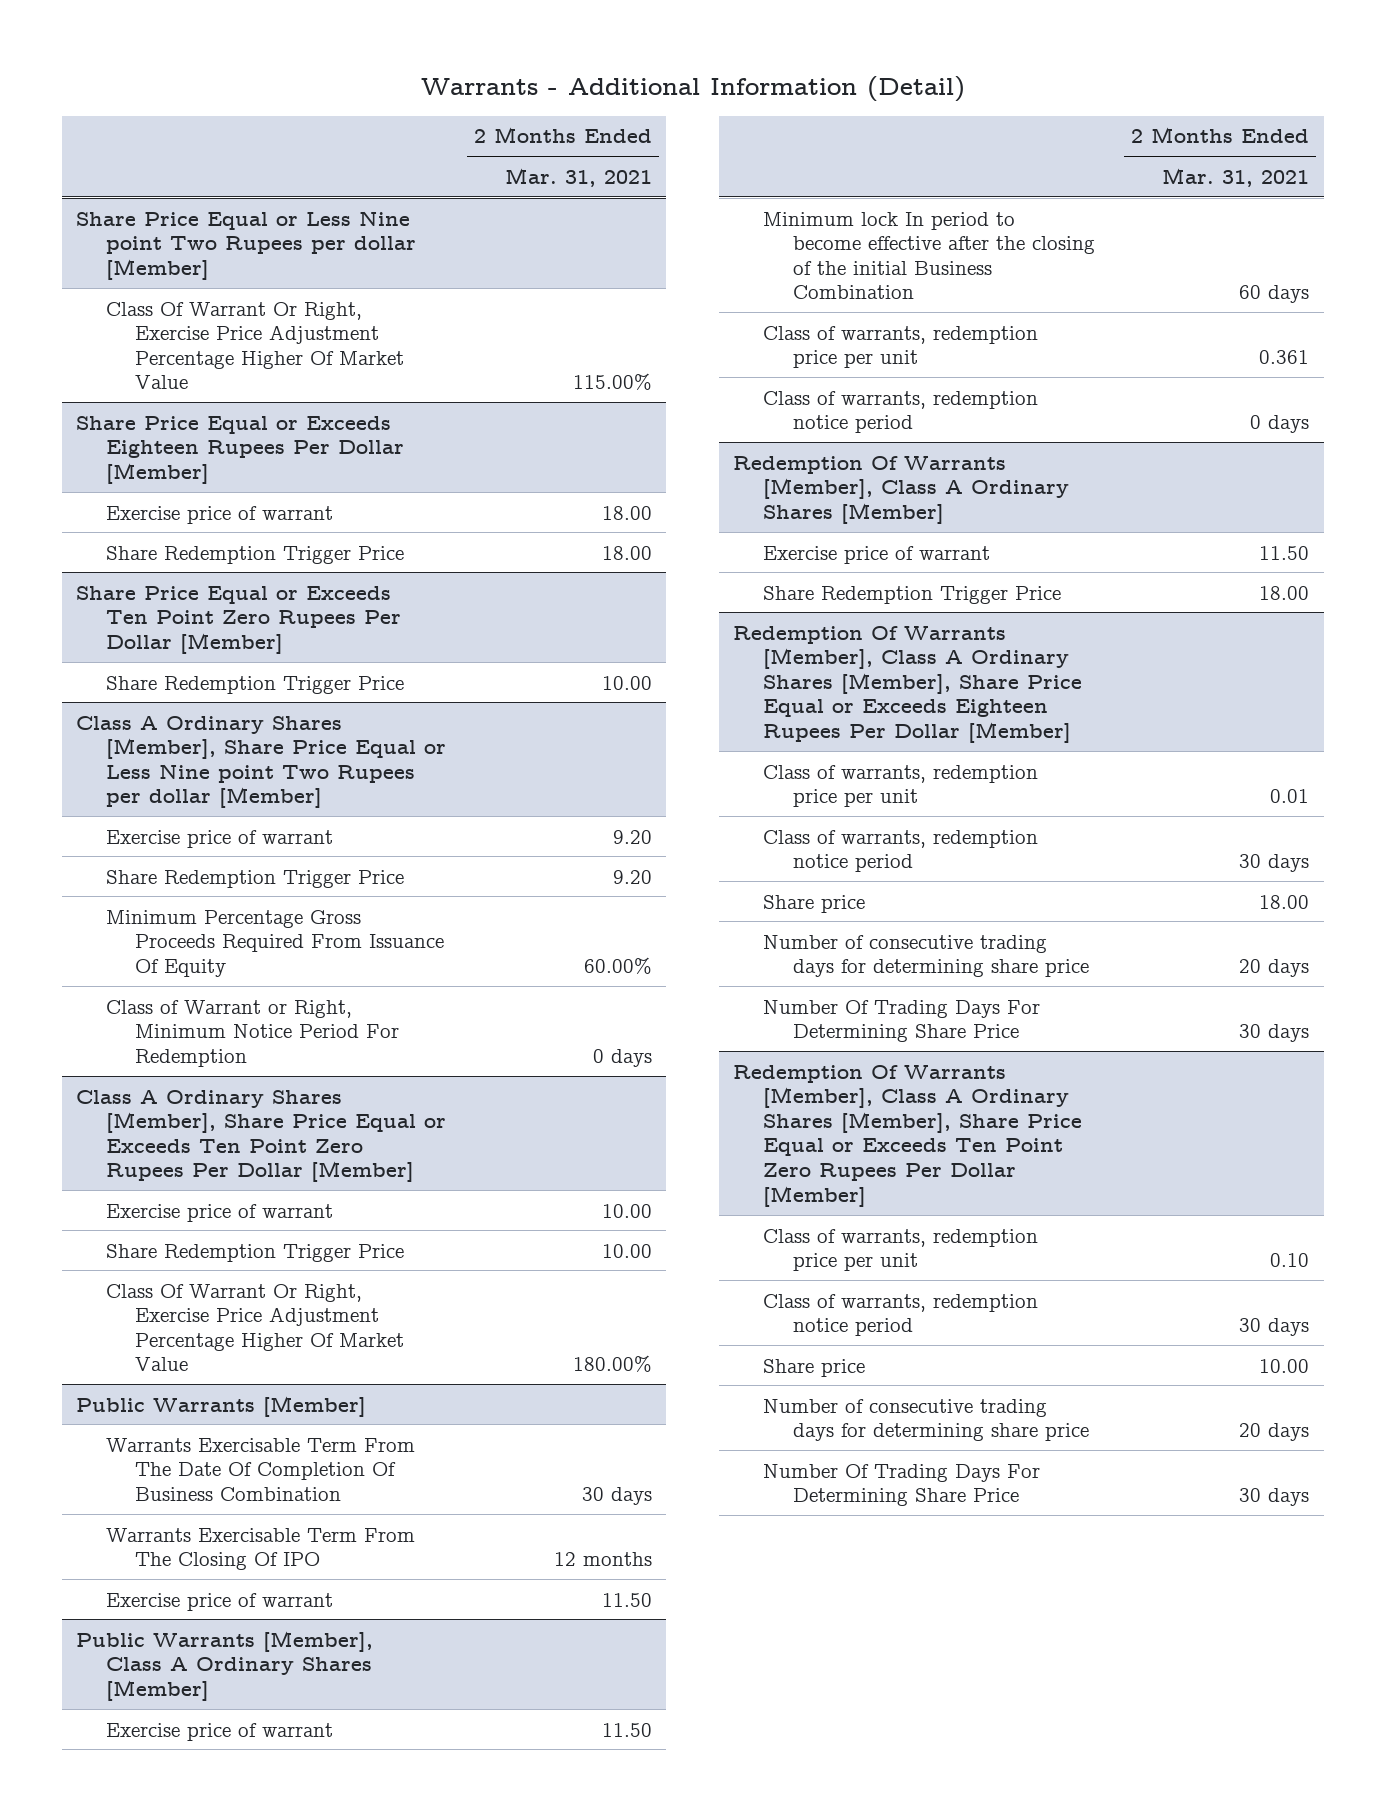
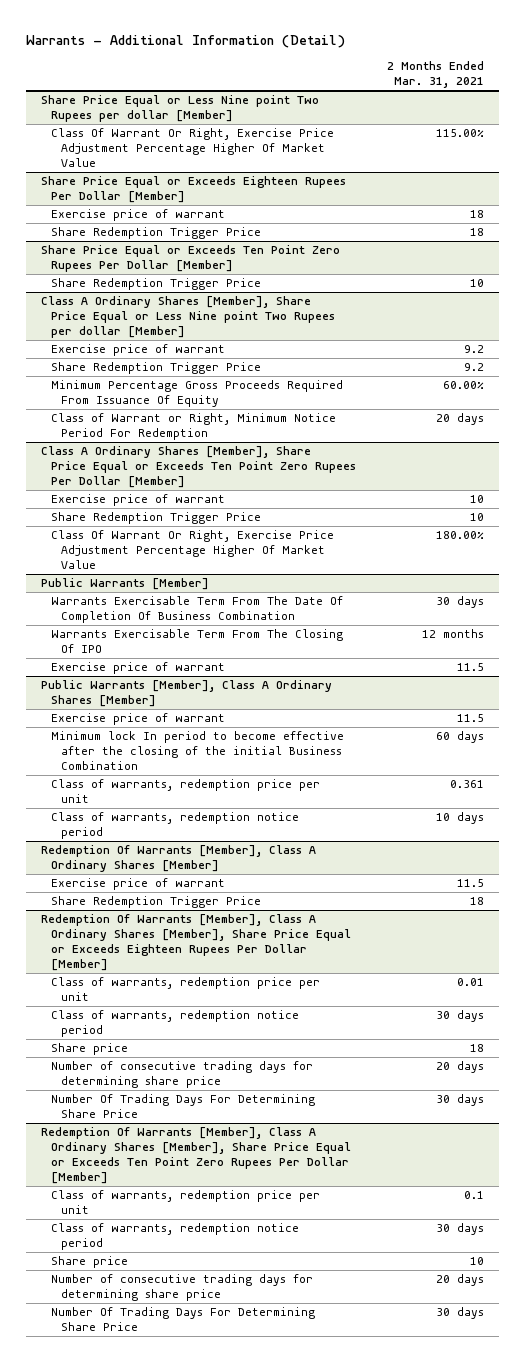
@ Share Price Equal or Exceeds Eighteen Rupees Per Dollar [Member]
- Exercise price of warrant | 18.00
- Share Redemption Trigger Price | 18.00
+ Exercise price of warrant | 18
+ Share Redemption Trigger Price | 18
@ Share Price Equal or Exceeds Ten Point Zero Rupees Per Dollar [Member]
- Share Redemption Trigger Price | 10.00
+ Share Redemption Trigger Price | 10
@ Class A Ordinary Shares [Member], Share Price Equal or Less Nine point Two Rupees per dollar [Member]
- Exercise price of warrant | 9.20
- Share Redemption Trigger Price | 9.20
+ Exercise price of warrant | 9.2
+ Share Redemption Trigger Price | 9.2
- Class of Warrant or Right, Minimum Notice Period For Redemption | 0 days
+ Class of Warrant or Right, Minimum Notice Period For Redemption | 20 days
@ Class A Ordinary Shares [Member], Share Price Equal or Exceeds Ten Point Zero Rupees Per Dollar [Member]
- Exercise price of warrant | 10.00
- Share Redemption Trigger Price | 10.00
+ Exercise price of warrant | 10
+ Share Redemption Trigger Price | 10
@ Public Warrants [Member]
- Exercise price of warrant | 11.50
+ Exercise price of warrant | 11.5
@ Public Warrants [Member], Class A Ordinary Shares [Member]
- Exercise price of warrant | 11.50
+ Exercise price of warrant | 11.5
- Class of warrants, redemption notice period | 0 days
+ Class of warrants, redemption notice period | 10 days
@ Redemption Of Warrants [Member], Class A Ordinary Shares [Member]
- Exercise price of warrant | 11.50
- Share Redemption Trigger Price | 18.00
+ Exercise price of warrant | 11.5
+ Share Redemption Trigger Price | 18
@ Redemption Of Warrants [Member], Class A Ordinary Shares [Member], Share Price Equal or Exceeds Eighteen Rupees Per Dollar [Member]
- Share price | 18.00
+ Share price | 18
@ Redemption Of Warrants [Member], Class A Ordinary Shares [Member], Share Price Equal or Exceeds Ten Point Zero Rupees Per Dollar [Member]
- Class of warrants, redemption price per unit | 0.10
+ Class of warrants, redemption price per unit | 0.1
- Share price | 10.00
+ Share price | 10

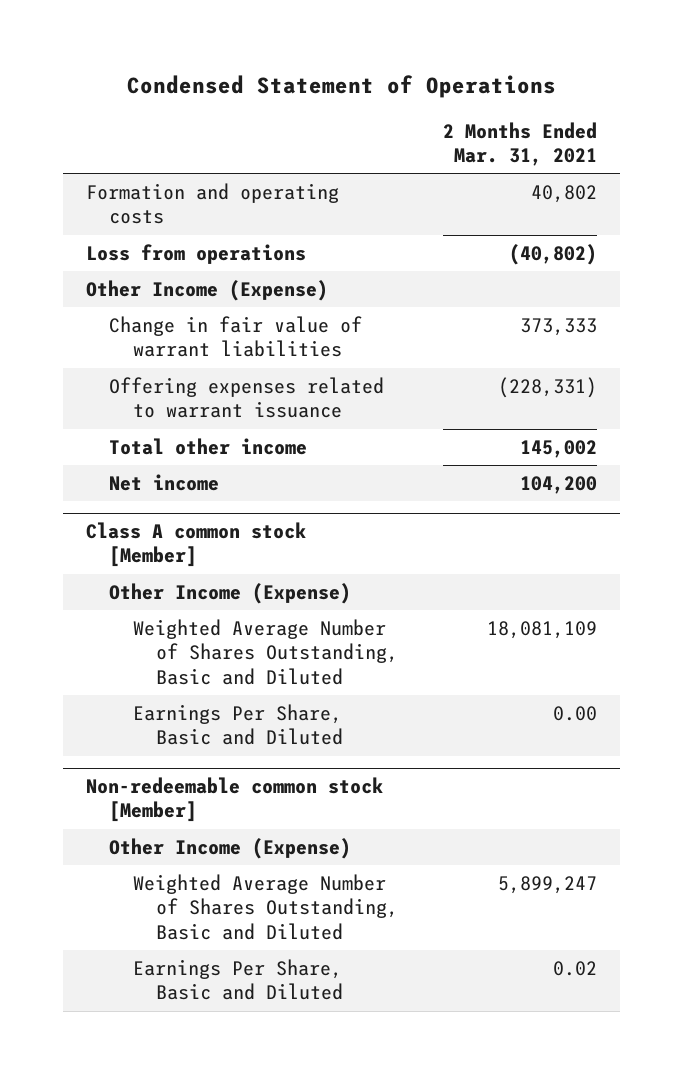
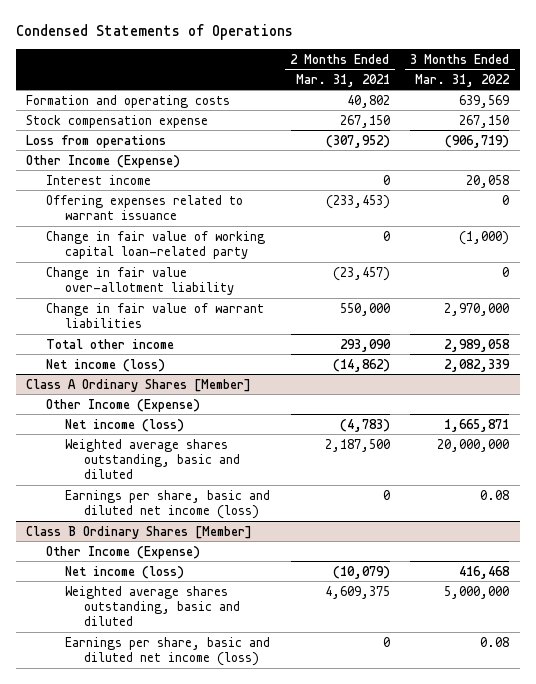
- Condensed Statement of Operations
+ Condensed Statements of Operations
- | 2 Months Ended Mar. 31, 2021
+ | 2 Months Ended Mar. 31, 2021 | 3 Months Ended Mar. 31, 2022
- Loss from operations | (40,802)
+ Stock compensation expense | 267,150 | 267,150
+ Loss from operations | (307,952) | (906,719)
- Change in fair value of warrant liabilities | 373,333
- Offering expenses related to warrant issuance | (228,331)
- Total other income | 145,002
- Net income | 104,200
- Class A common stock [Member]
+ Interest income | 0 | 20,058
+ Offering expenses related to warrant issuance | (233,453) | 0
+ Change in fair value of working capital loan-related party | 0 | (1,000)
+ Change in fair value over-allotment liability | (23,457) | 0
+ Change in fair value of warrant liabilities | 550,000 | 2,970,000
+ Total other income | 293,090 | 2,989,058
+ Net income (loss) | (14,862) | 2,082,339
+ Class A Ordinary Shares [Member]
- Weighted Average Number of Shares Outstanding, Basic and Diluted | 18,081,109
- Earnings Per Share, Basic and Diluted | 0.00
- Non-redeemable common stock [Member]
+ Net income (loss) | (4,783) | 1,665,871
+ Weighted average shares outstanding, basic and diluted | 2,187,500 | 20,000,000
+ Earnings per share, basic and diluted net income (loss) | 0 | 0.08
+ Class B Ordinary Shares [Member]
- Weighted Average Number of Shares Outstanding, Basic and Diluted | 5,899,247
- Earnings Per Share, Basic and Diluted | 0.02
+ Net income (loss) | (10,079) | 416,468
+ Weighted average shares outstanding, basic and diluted | 4,609,375 | 5,000,000
+ Earnings per share, basic and diluted net income (loss) | 0 | 0.08

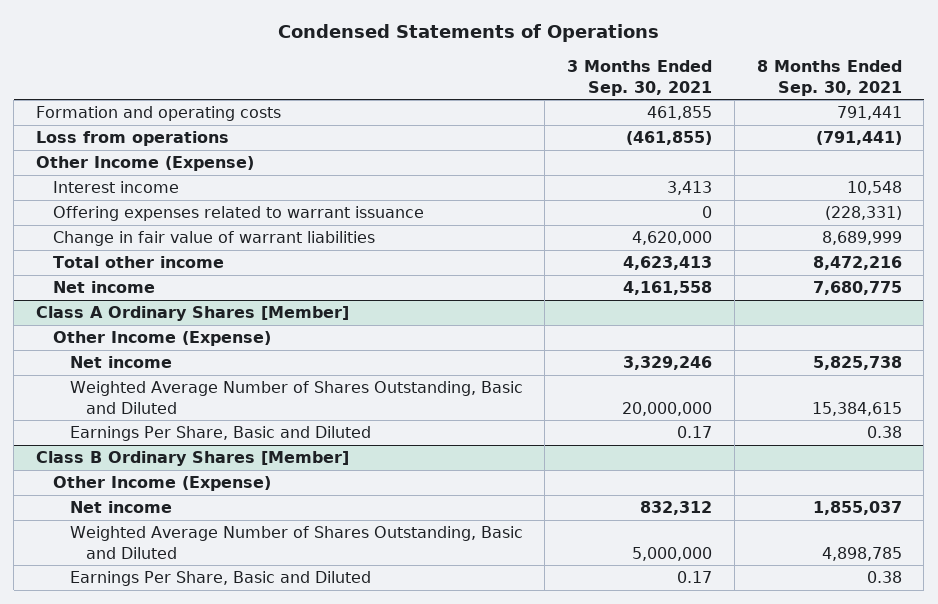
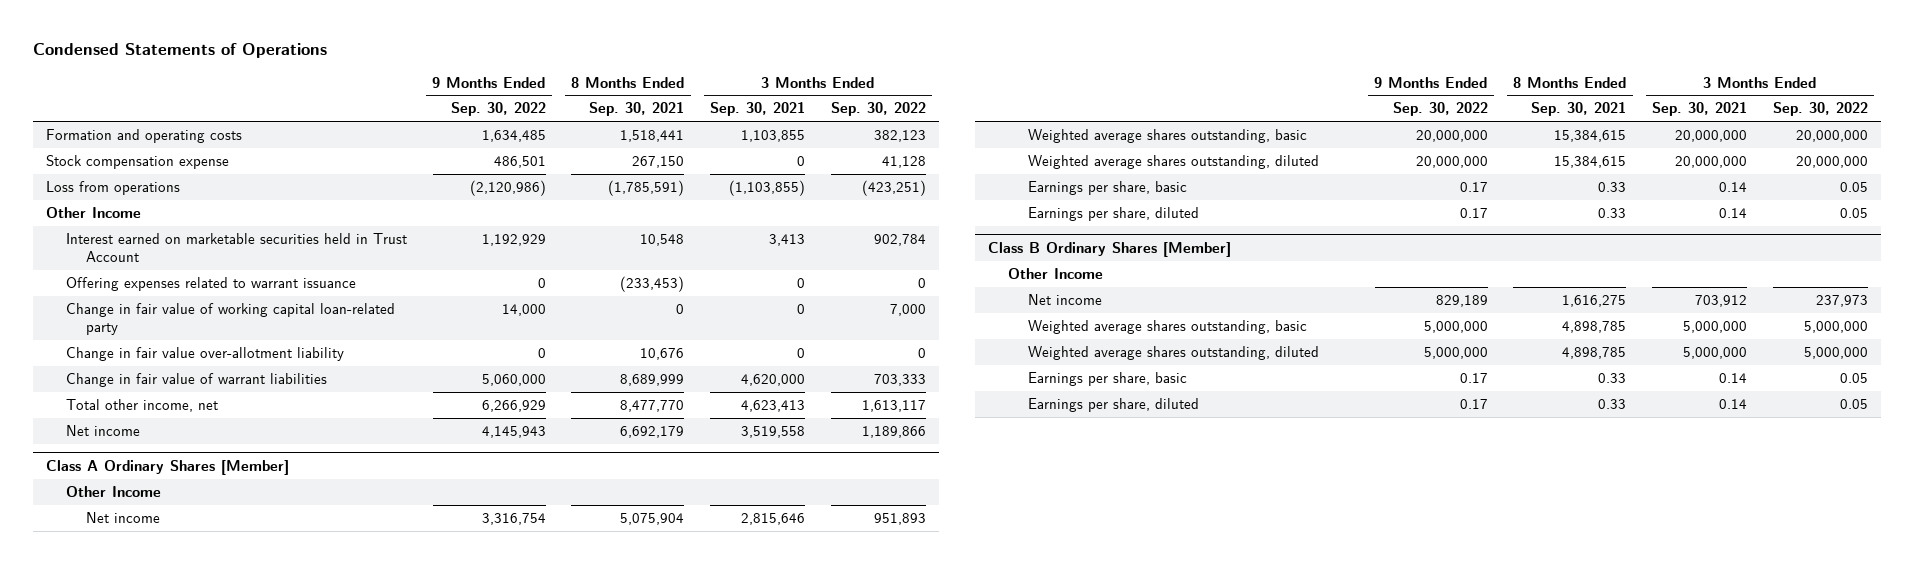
- | 3 Months Ended Sep. 30, 2021 | 8 Months Ended Sep. 30, 2021
+ | 9 Months Ended Sep. 30, 2022 | 8 Months Ended Sep. 30, 2021 | 3 Months Ended Sep. 30, 2021 | 3 Months Ended Sep. 30, 2022
- Formation and operating costs | 461,855 | 791,441
- Loss from operations | (461,855) | (791,441)
- Other Income (Expense)
- Interest income | 3,413 | 10,548
- Offering expenses related to warrant issuance | 0 | (228,331)
+ Formation and operating costs | 1,634,485 | 1,518,441 | 1,103,855 | 382,123
+ Stock compensation expense | 486,501 | 267,150 | 0 | 41,128
+ Loss from operations | (2,120,986) | (1,785,591) | (1,103,855) | (423,251)
+ Other Income
+ Interest earned on marketable securities held in Trust Account | 1,192,929 | 10,548 | 3,413 | 902,784
+ Offering expenses related to warrant issuance | 0 | (233,453) | 0 | 0
+ Change in fair value of working capital loan-related party | 14,000 | 0 | 0 | 7,000
+ Change in fair value over-allotment liability | 0 | 10,676 | 0 | 0
- Total other income | 4,623,413 | 8,472,216
- Net income | 4,161,558 | 7,680,775
+ Total other income, net | 6,266,929 | 8,477,770 | 4,623,413 | 1,613,117
+ Net income | 4,145,943 | 6,692,179 | 3,519,558 | 1,189,866
@ Class A Ordinary Shares [Member]
- Other Income (Expense)
- Net income | 3,329,246 | 5,825,738
- Weighted Average Number of Shares Outstanding, Basic and Diluted | 20,000,000 | 15,384,615
- Earnings Per Share, Basic and Diluted | 0.17 | 0.38
+ Other Income
+ Net income | 3,316,754 | 5,075,904 | 2,815,646 | 951,893
+ Weighted average shares outstanding, basic | 20,000,000 | 15,384,615 | 20,000,000 | 20,000,000
+ Weighted average shares outstanding, diluted | 20,000,000 | 15,384,615 | 20,000,000 | 20,000,000
+ Earnings per share, basic | 0.17 | 0.33 | 0.14 | 0.05
+ Earnings per share, diluted | 0.17 | 0.33 | 0.14 | 0.05
@ Class B Ordinary Shares [Member]
- Other Income (Expense)
- Net income | 832,312 | 1,855,037
- Weighted Average Number of Shares Outstanding, Basic and Diluted | 5,000,000 | 4,898,785
- Earnings Per Share, Basic and Diluted | 0.17 | 0.38
+ Other Income
+ Net income | 829,189 | 1,616,275 | 703,912 | 237,973
+ Weighted average shares outstanding, basic | 5,000,000 | 4,898,785 | 5,000,000 | 5,000,000
+ Weighted average shares outstanding, diluted | 5,000,000 | 4,898,785 | 5,000,000 | 5,000,000
+ Earnings per share, basic | 0.17 | 0.33 | 0.14 | 0.05
+ Earnings per share, diluted | 0.17 | 0.33 | 0.14 | 0.05

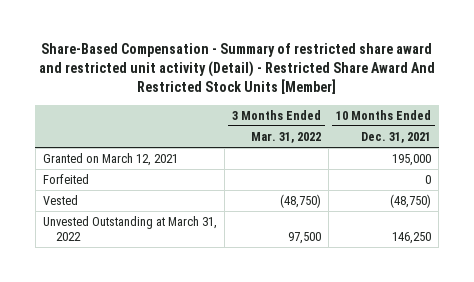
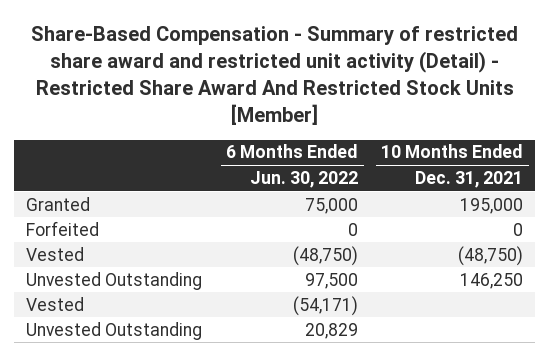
- | 3 Months Ended Mar. 31, 2022 | 10 Months Ended Dec. 31, 2021
+ | 6 Months Ended Jun. 30, 2022 | 10 Months Ended Dec. 31, 2021
- Granted on March 12, 2021 | | 195,000
+ Granted | 75,000 | 195,000
- Unvested Outstanding at March 31, 2022 | 97,500 | 146,250
+ Unvested Outstanding | 97,500 | 146,250
+ Vested | (54,171) |
+ Unvested Outstanding | 20,829 |

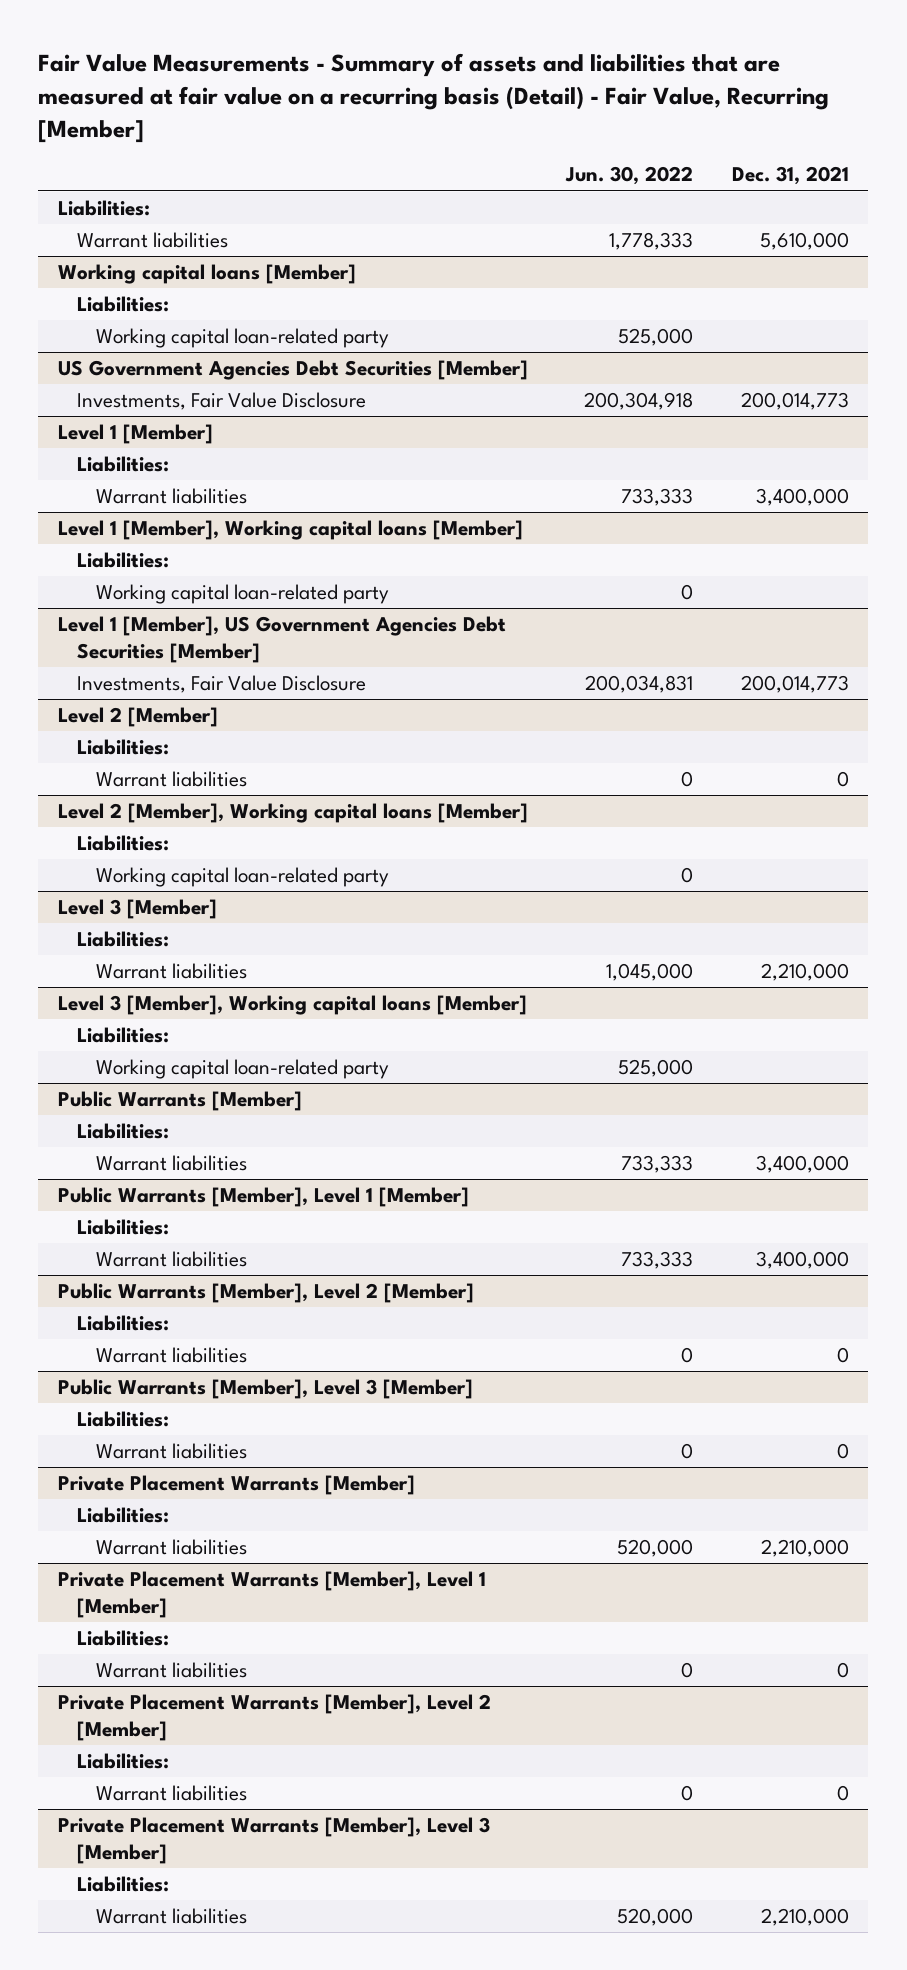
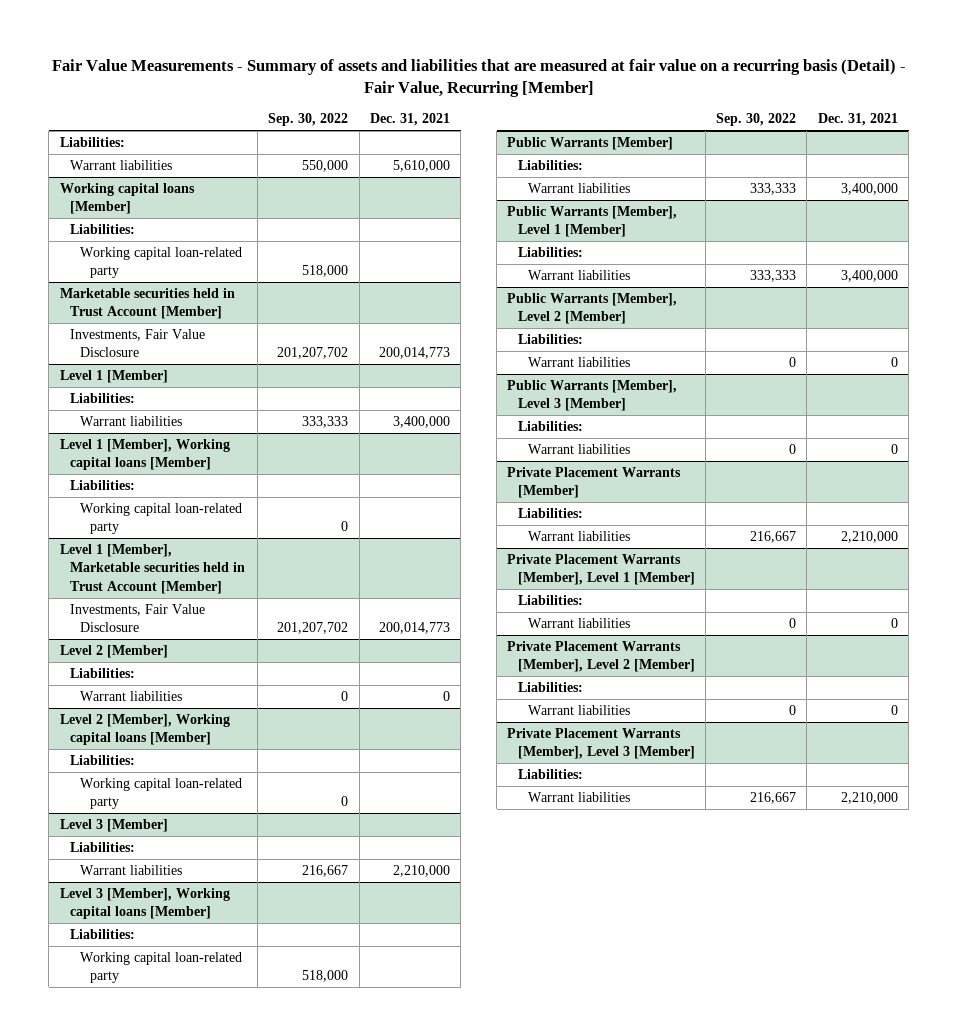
- | Jun. 30, 2022 | Dec. 31, 2021
+ | Sep. 30, 2022 | Dec. 31, 2021
- US Government Agencies Debt Securities [Member]
+ Marketable securities held in Trust Account [Member]
- Level 1 [Member], US Government Agencies Debt Securities [Member]
+ Level 1 [Member], Marketable securities held in Trust Account [Member]

